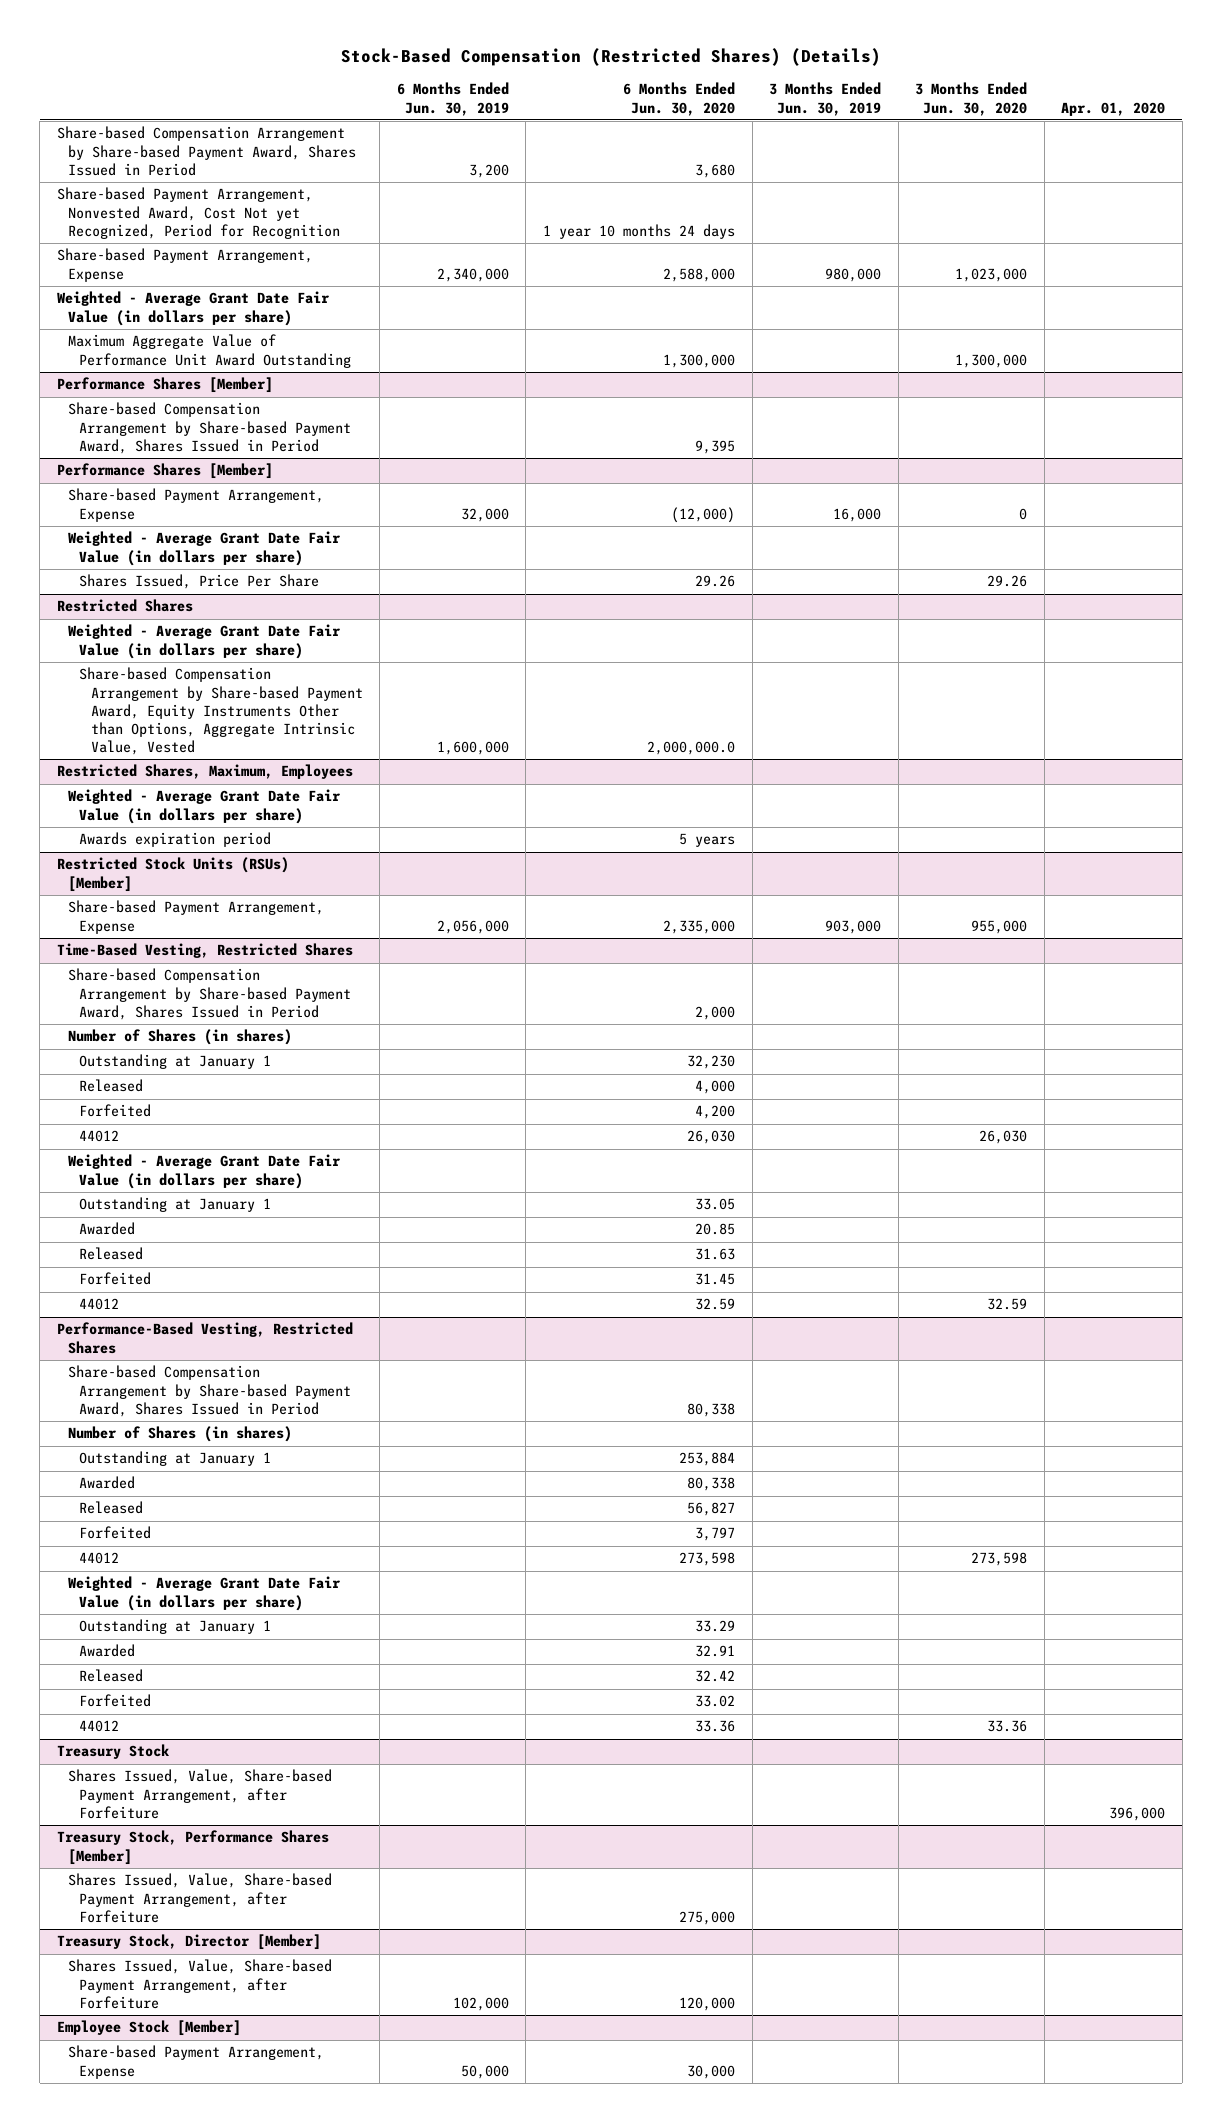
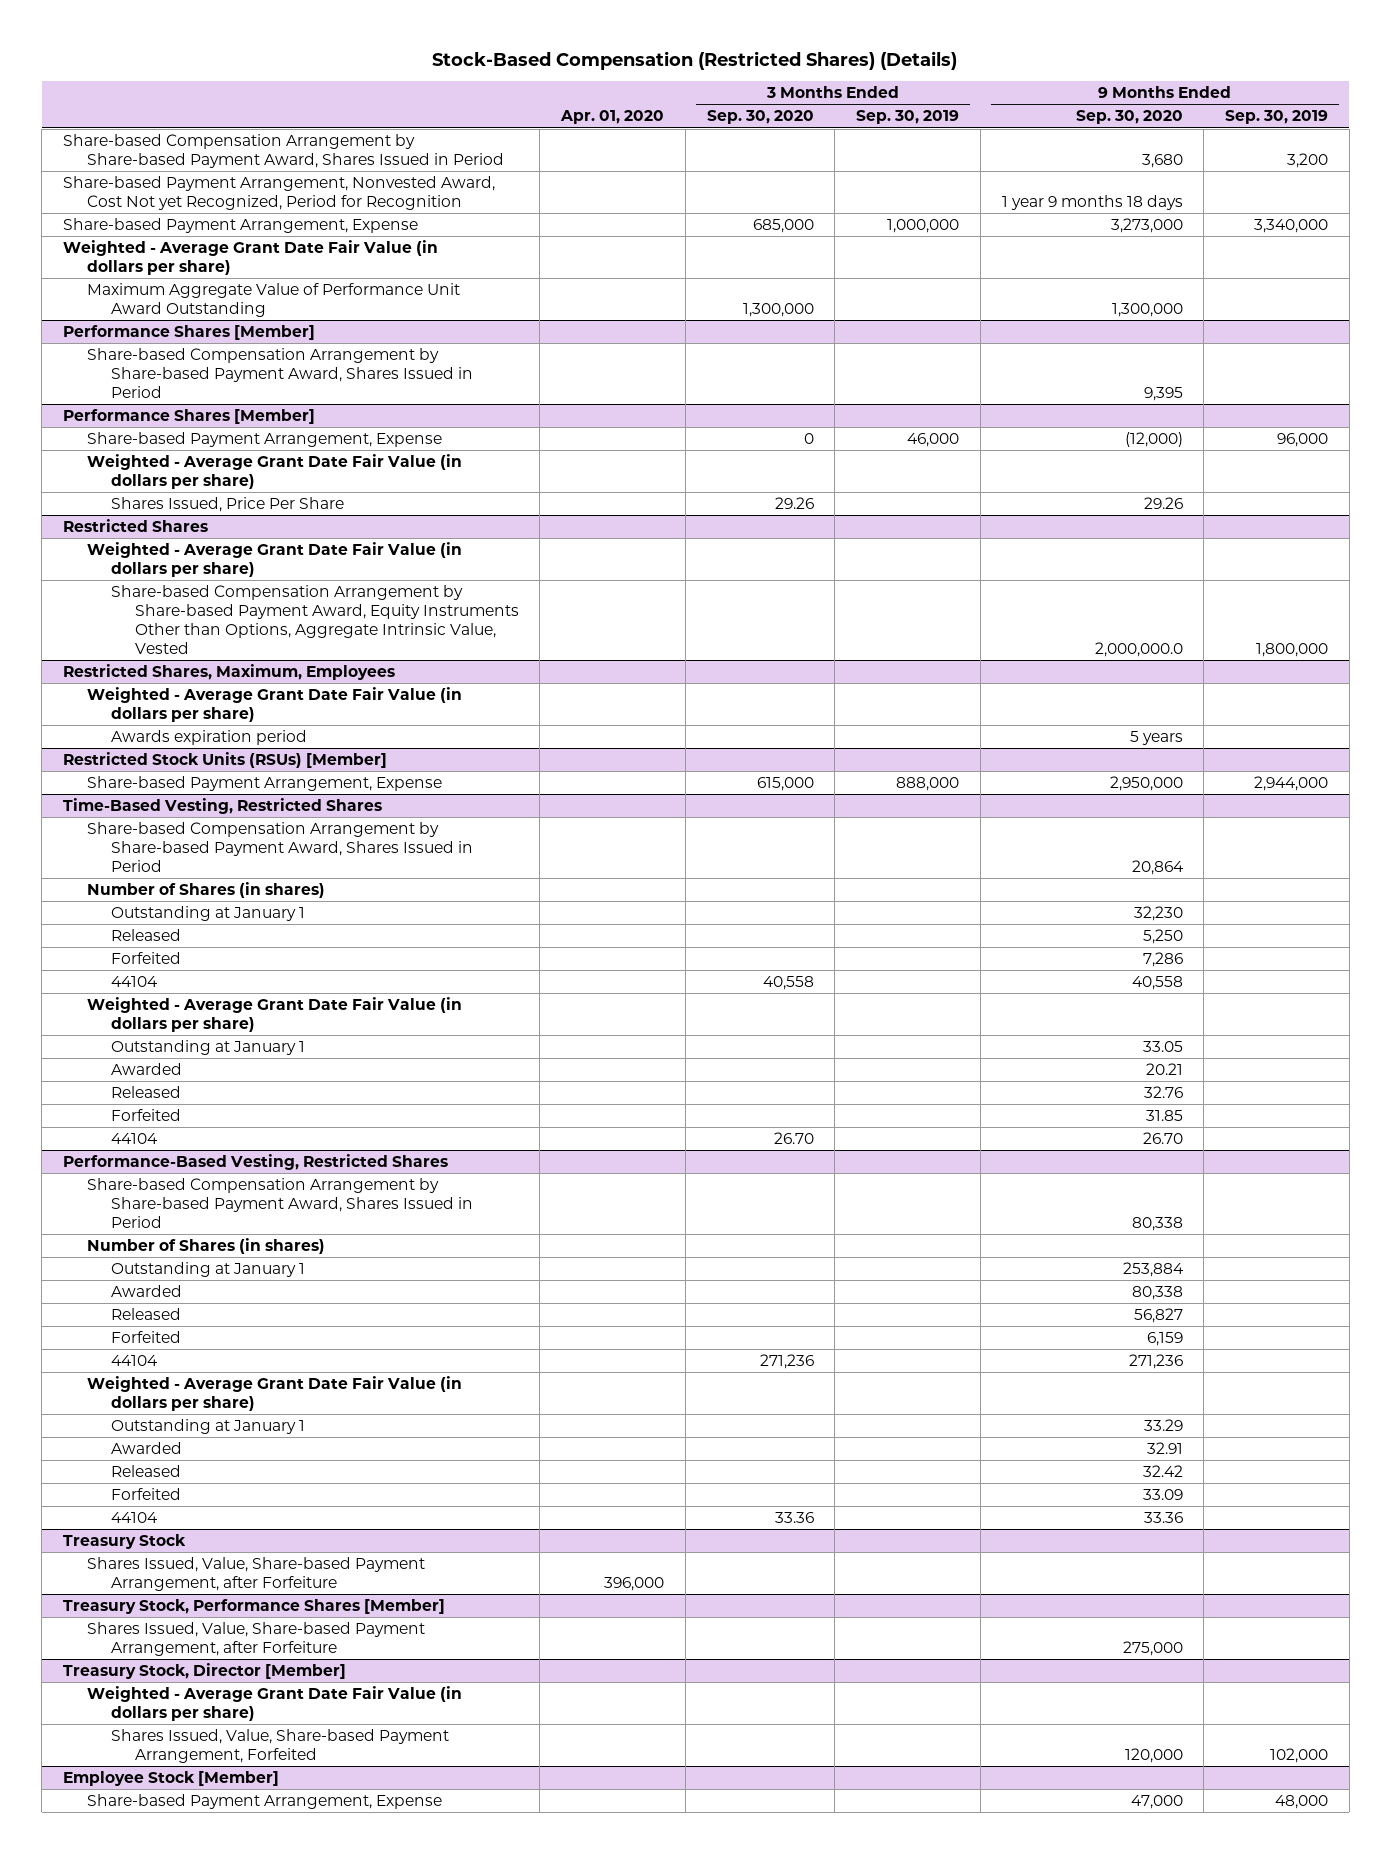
- | 6 Months Ended Jun. 30, 2019 | 6 Months Ended Jun. 30, 2020 | 3 Months Ended Jun. 30, 2019 | 3 Months Ended Jun. 30, 2020 | Apr. 01, 2020
+ | Apr. 01, 2020 | 3 Months Ended Sep. 30, 2020 | 3 Months Ended Sep. 30, 2019 | 9 Months Ended Sep. 30, 2020 | 9 Months Ended Sep. 30, 2019
@ Time-Based Vesting, Restricted Shares
- 44012 | | 26,030 | | 26,030 |
+ 44104 | | 40,558 | | 40,558 |
- 44012 | | 32.59 | | 32.59 |
+ 44104 | | 26.70 | | 26.70 |
@ Performance-Based Vesting, Restricted Shares
- 44012 | | 273,598 | | 273,598 |
+ 44104 | | 271,236 | | 271,236 |
- 44012 | | 33.36 | | 33.36 |
+ 44104 | | 33.36 | | 33.36 |
@ Treasury Stock, Director [Member]
- Shares Issued, Value, Share-based Payment Arrangement, after Forfeiture | 102,000 | 120,000 | | |
+ Weighted - Average Grant Date Fair Value (in dollars per share)
+ Shares Issued, Value, Share-based Payment Arrangement, Forfeited | | | | 120,000 | 102,000

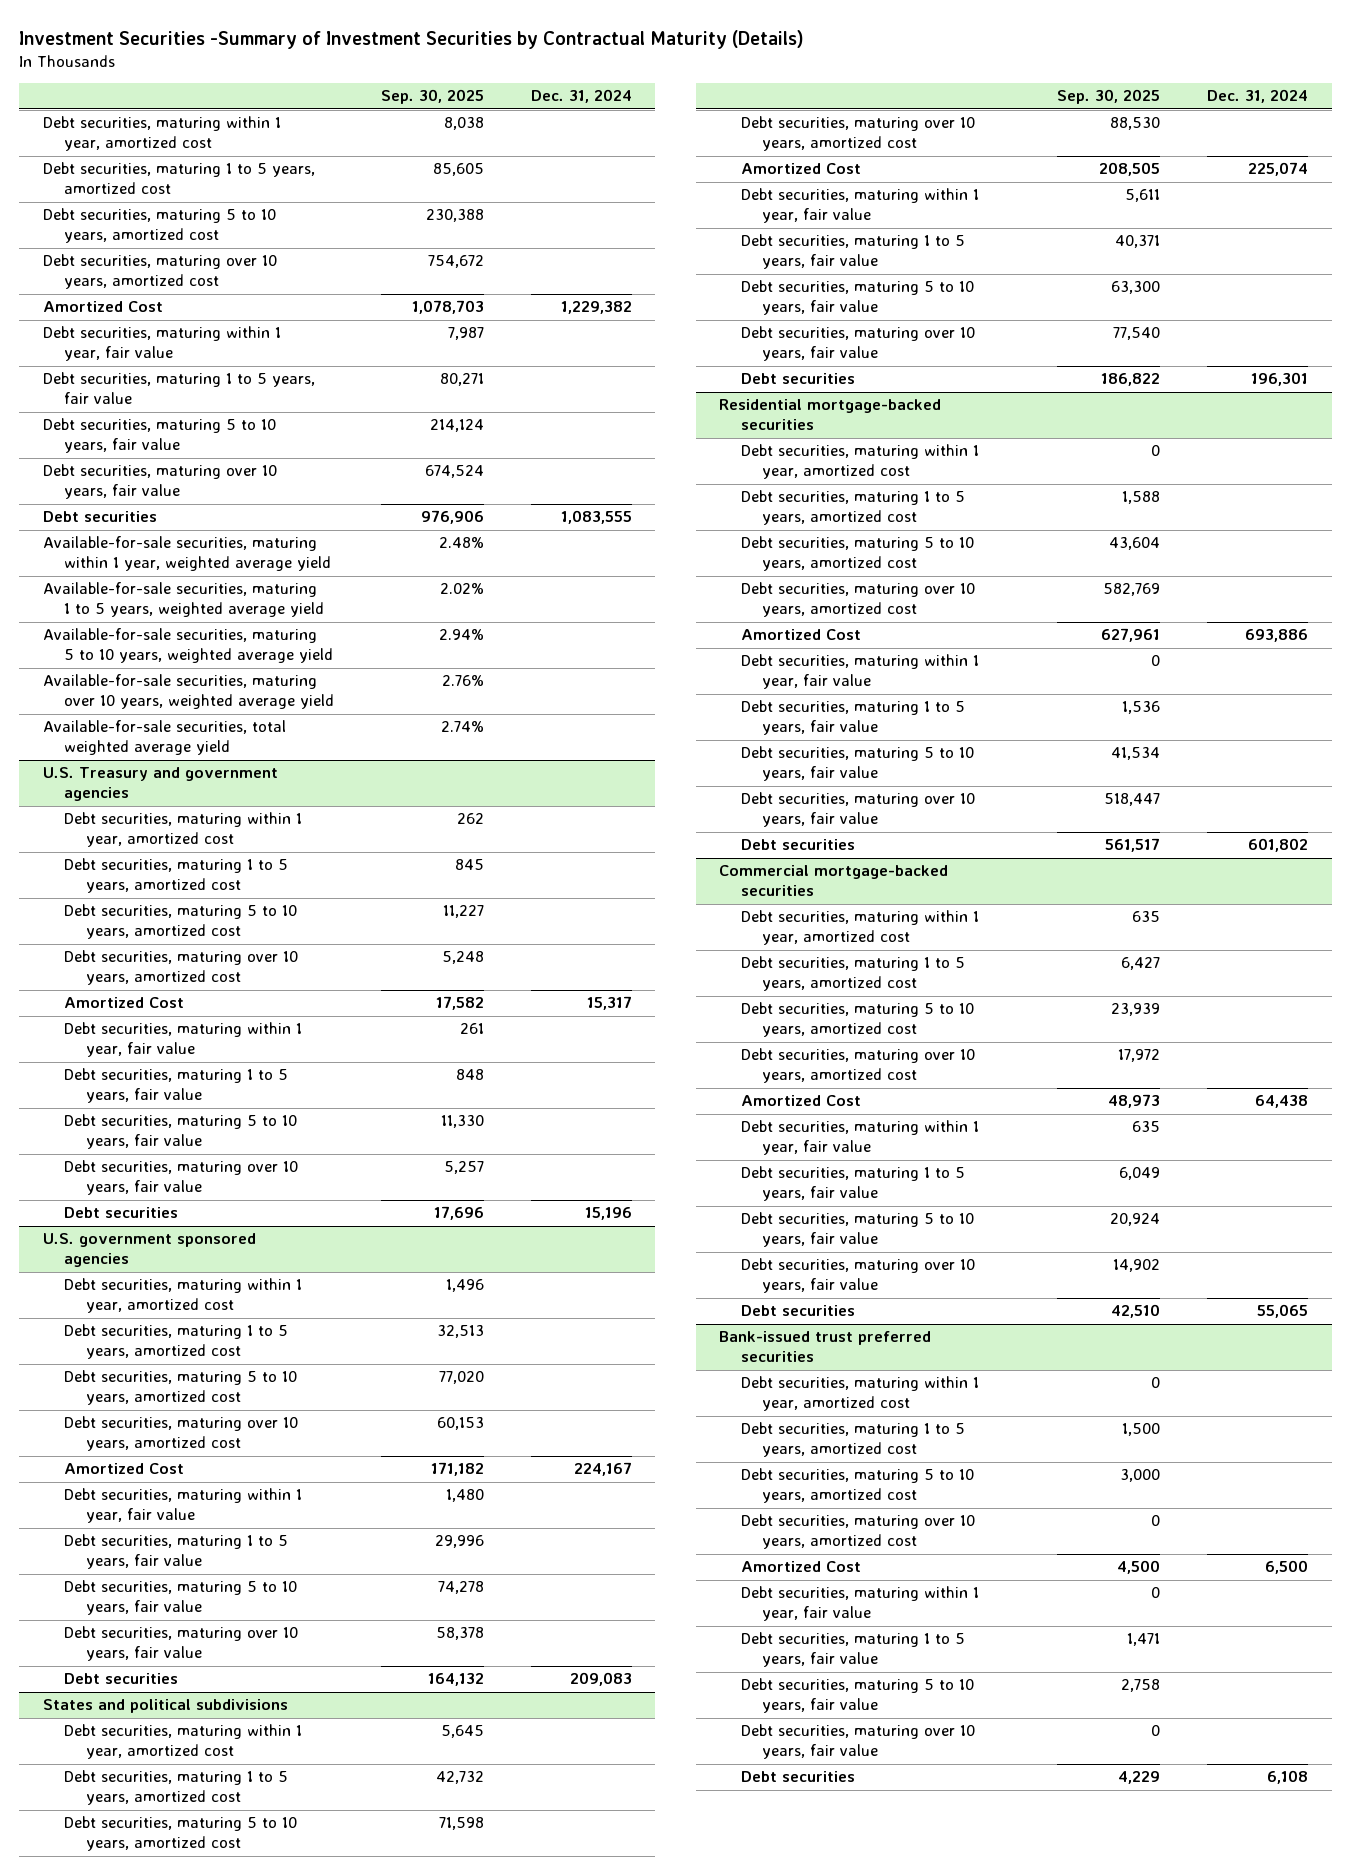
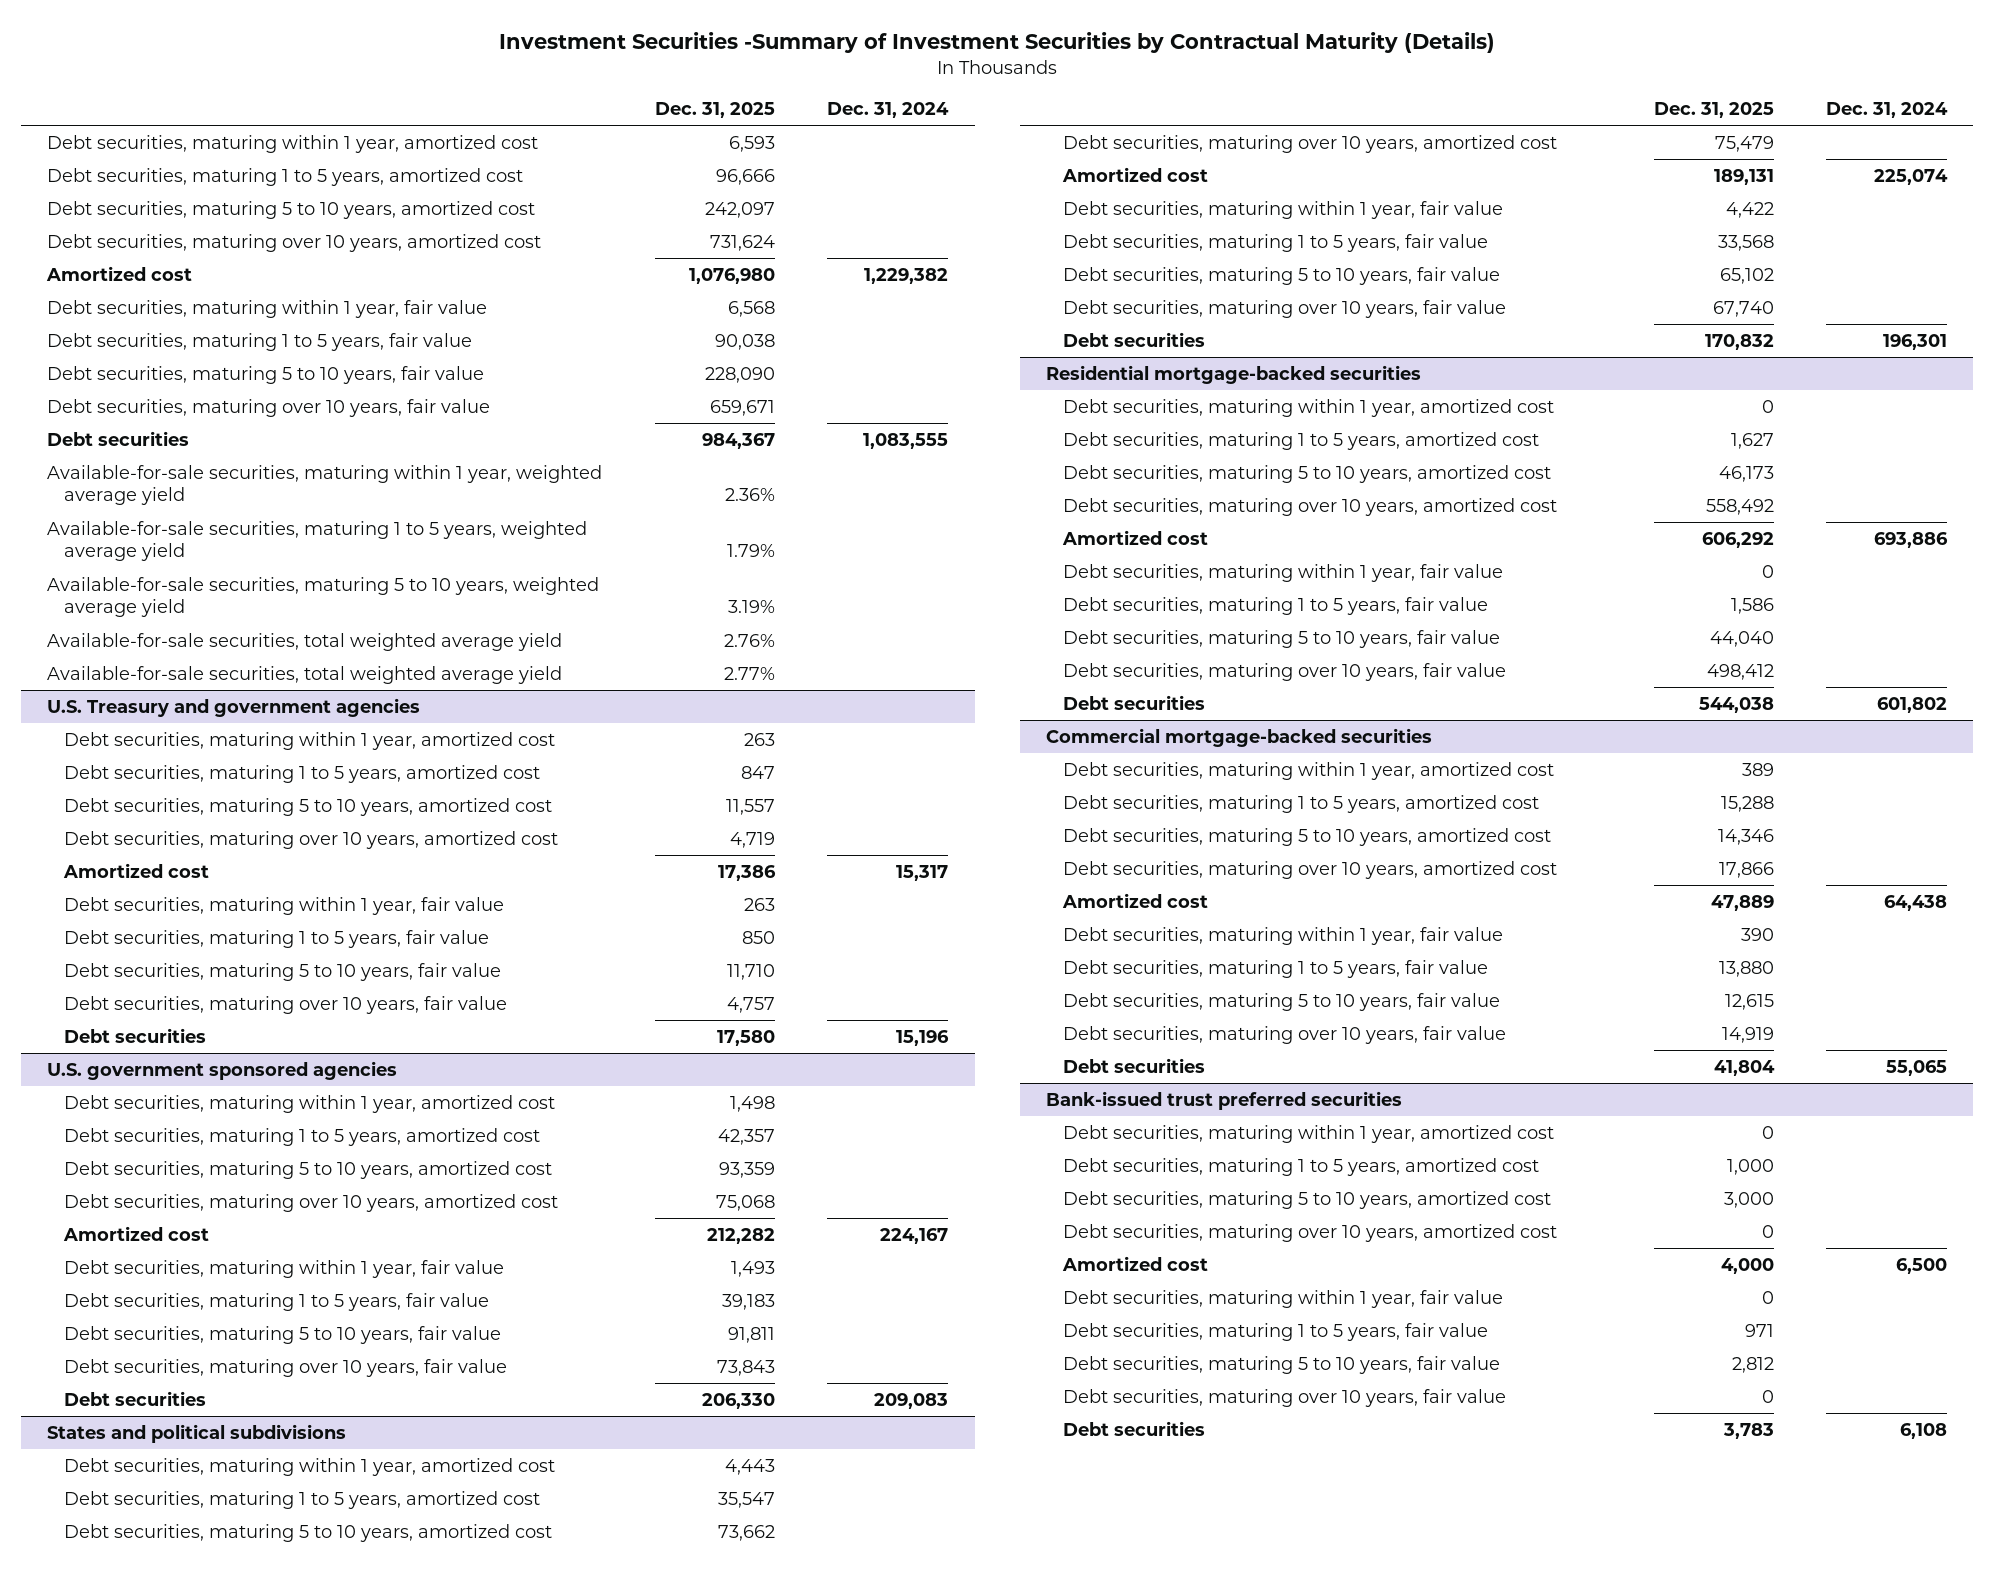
- | Sep. 30, 2025 | Dec. 31, 2024
+ | Dec. 31, 2025 | Dec. 31, 2024
- Amortized Cost | 1,078,703 | 1,229,382
+ Amortized cost | 1,076,980 | 1,229,382
- Available-for-sale securities, maturing over 10 years, weighted average yield | 2.76% |
+ Available-for-sale securities, total weighted average yield | 2.77% |
@ U.S. Treasury and government agencies
- Amortized Cost | 17,582 | 15,317
+ Amortized cost | 17,386 | 15,317
@ U.S. government sponsored agencies
- Amortized Cost | 171,182 | 224,167
+ Amortized cost | 212,282 | 224,167
@ States and political subdivisions
- Amortized Cost | 208,505 | 225,074
+ Amortized cost | 189,131 | 225,074
@ Residential mortgage-backed securities
- Amortized Cost | 627,961 | 693,886
+ Amortized cost | 606,292 | 693,886
@ Commercial mortgage-backed securities
- Amortized Cost | 48,973 | 64,438
+ Amortized cost | 47,889 | 64,438
@ Bank-issued trust preferred securities
- Amortized Cost | 4,500 | 6,500
+ Amortized cost | 4,000 | 6,500

